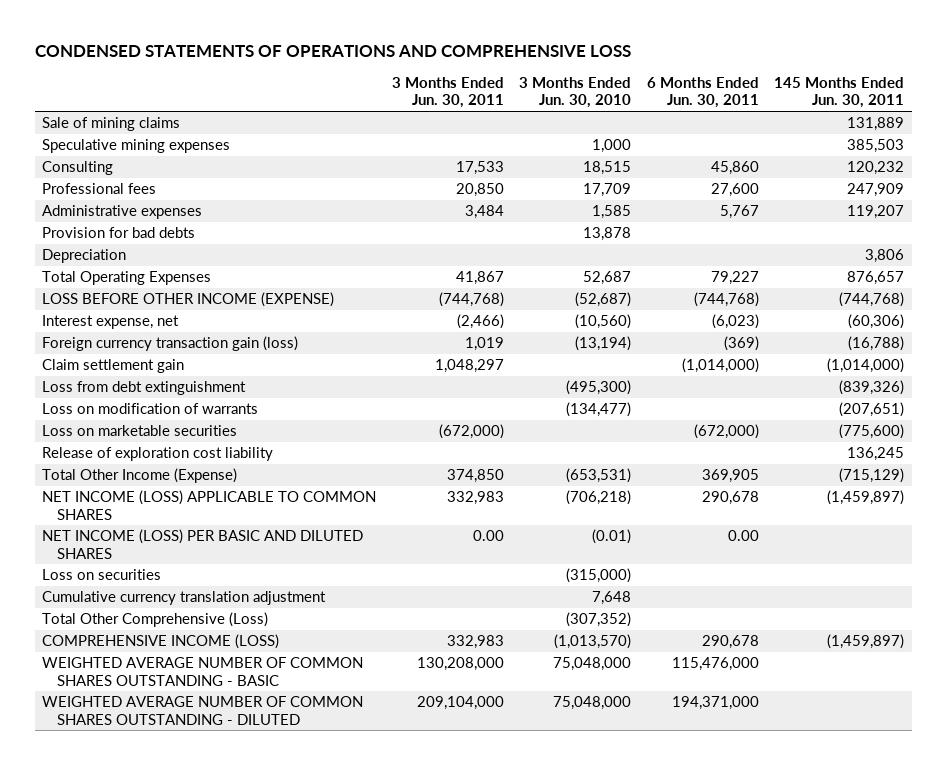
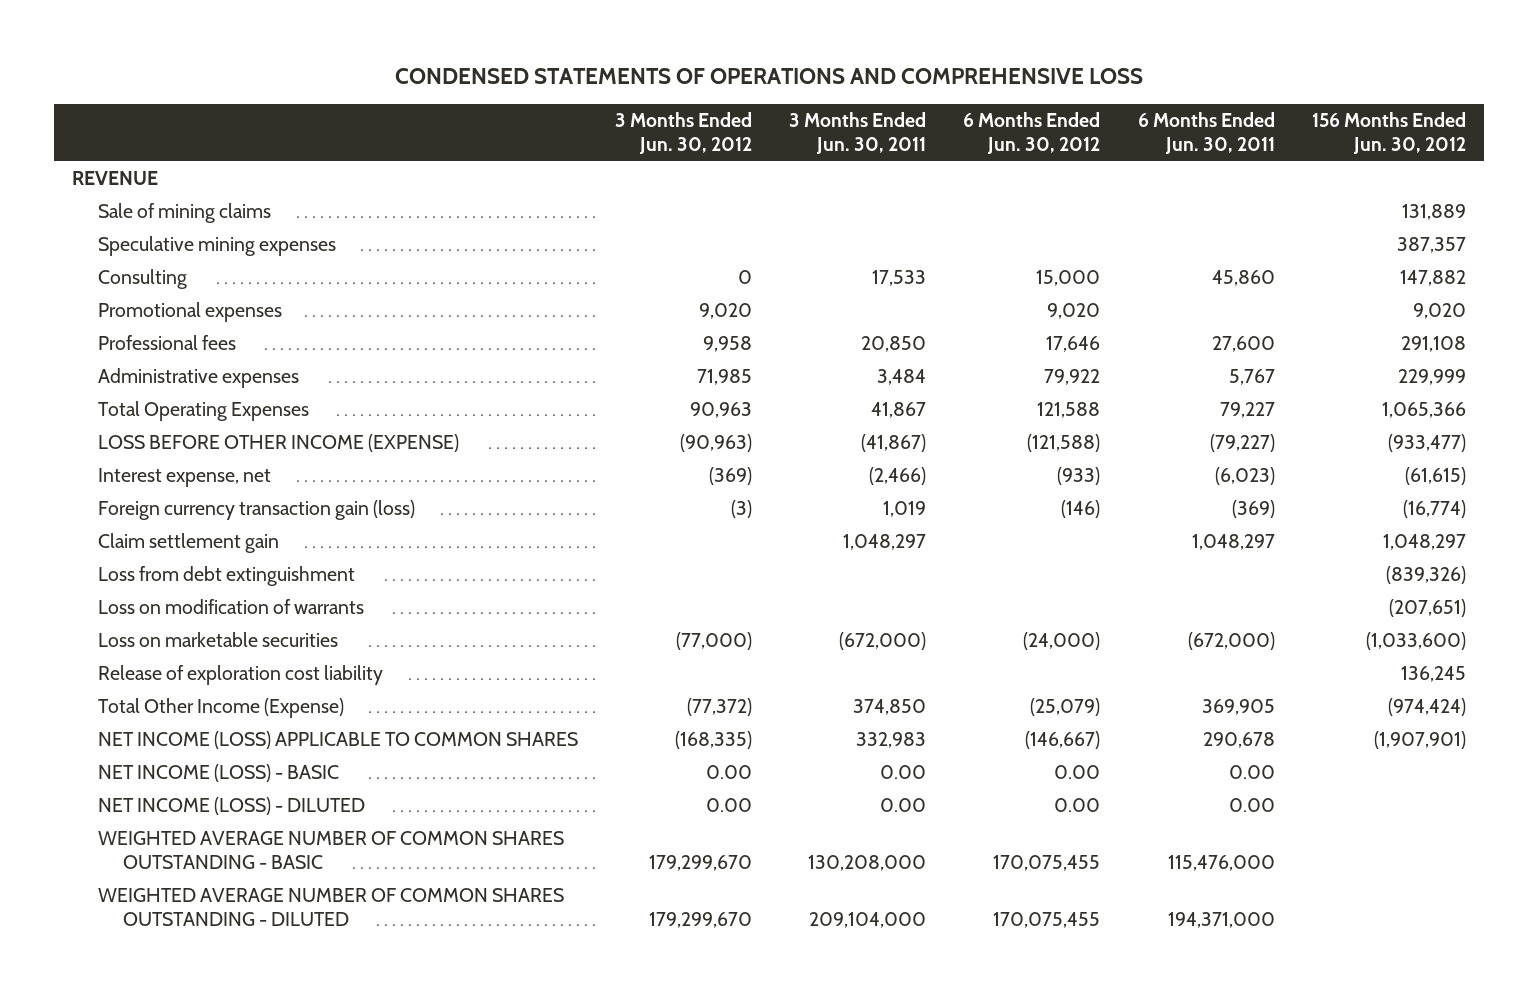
- | 3 Months Ended Jun. 30, 2011 | 3 Months Ended Jun. 30, 2010 | 6 Months Ended Jun. 30, 2011 | 145 Months Ended Jun. 30, 2011
+ | 3 Months Ended Jun. 30, 2012 | 3 Months Ended Jun. 30, 2011 | 6 Months Ended Jun. 30, 2012 | 6 Months Ended Jun. 30, 2011 | 156 Months Ended Jun. 30, 2012
+ REVENUE
+ Promotional expenses | 9,020 | | 9,020 | | 9,020
- Provision for bad debts | | 13,878 | |
- Depreciation | | | | 3,806
- LOSS BEFORE OTHER INCOME (EXPENSE) | (744,768) | (52,687) | (744,768) | (744,768)
+ LOSS BEFORE OTHER INCOME (EXPENSE) | (90,963) | (41,867) | (121,588) | (79,227) | (933,477)
- Claim settlement gain | 1,048,297 | | (1,014,000) | (1,014,000)
+ Claim settlement gain | | 1,048,297 | | 1,048,297 | 1,048,297
- NET INCOME (LOSS) PER BASIC AND DILUTED SHARES | 0.00 | (0.01) | 0.00 |
- Loss on securities | | (315,000) | |
- Cumulative currency translation adjustment | | 7,648 | |
- Total Other Comprehensive (Loss) | | (307,352) | |
- COMPREHENSIVE INCOME (LOSS) | 332,983 | (1,013,570) | 290,678 | (1,459,897)
+ NET INCOME (LOSS) - BASIC | 0.00 | 0.00 | 0.00 | 0.00 |
+ NET INCOME (LOSS) - DILUTED | 0.00 | 0.00 | 0.00 | 0.00 |

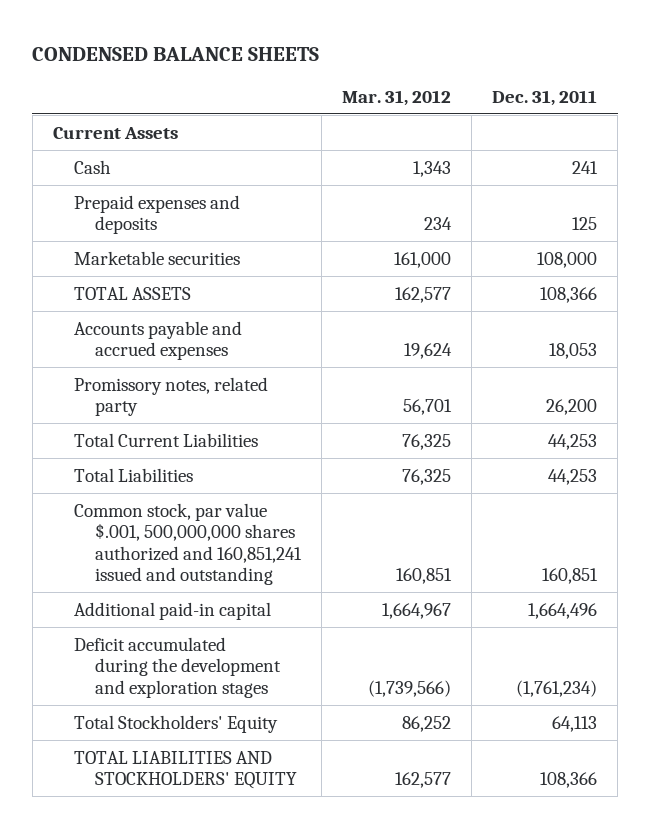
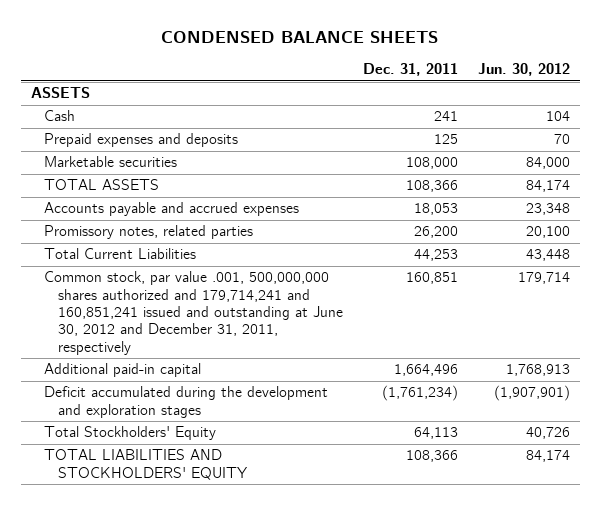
- | Mar. 31, 2012 | Dec. 31, 2011
+ | Dec. 31, 2011 | Jun. 30, 2012
- Current Assets
+ ASSETS
- Promissory notes, related party | 56,701 | 26,200
+ Promissory notes, related parties | 26,200 | 20,100
- Total Liabilities | 76,325 | 44,253
- Common stock, par value $.001, 500,000,000 shares authorized and 160,851,241 issued and outstanding | 160,851 | 160,851
+ Common stock, par value .001, 500,000,000 shares authorized and 179,714,241 and 160,851,241 issued and outstanding at June 30, 2012 and December 31, 2011, respectively | 160,851 | 179,714

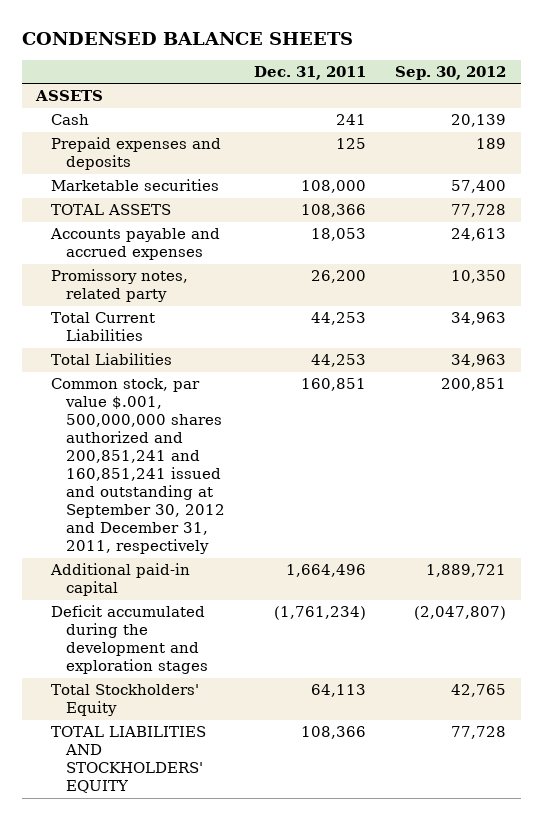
- | Dec. 31, 2011 | Jun. 30, 2012
+ | Dec. 31, 2011 | Sep. 30, 2012
- Promissory notes, related parties | 26,200 | 20,100
+ Promissory notes, related party | 26,200 | 10,350
- Common stock, par value .001, 500,000,000 shares authorized and 179,714,241 and 160,851,241 issued and outstanding at June 30, 2012 and December 31, 2011, respectively | 160,851 | 179,714
+ Total Liabilities | 44,253 | 34,963
+ Common stock, par value $.001, 500,000,000 shares authorized and 200,851,241 and 160,851,241 issued and outstanding at September 30, 2012 and December 31, 2011, respectively | 160,851 | 200,851

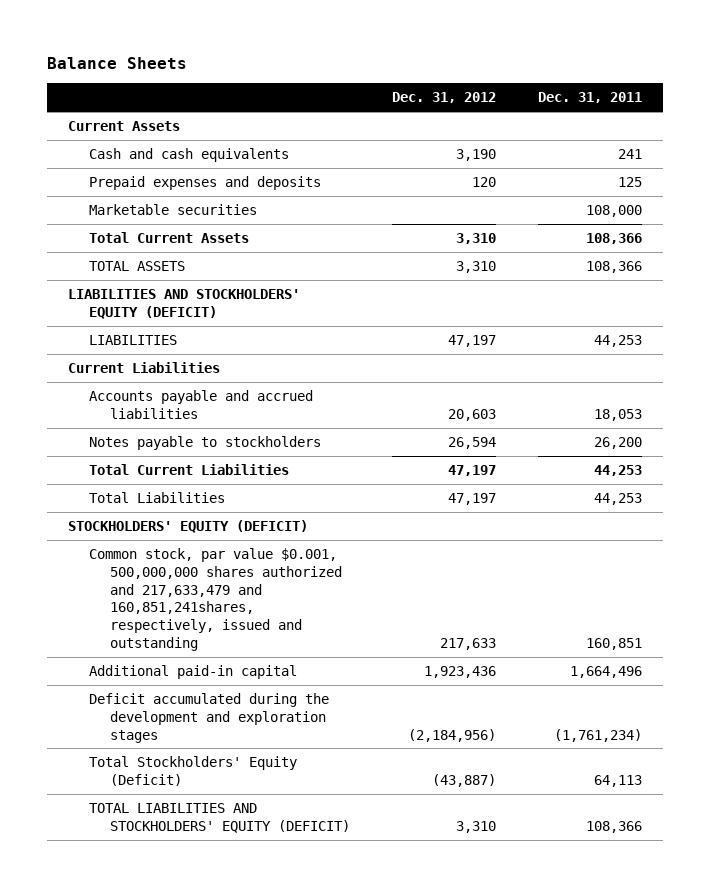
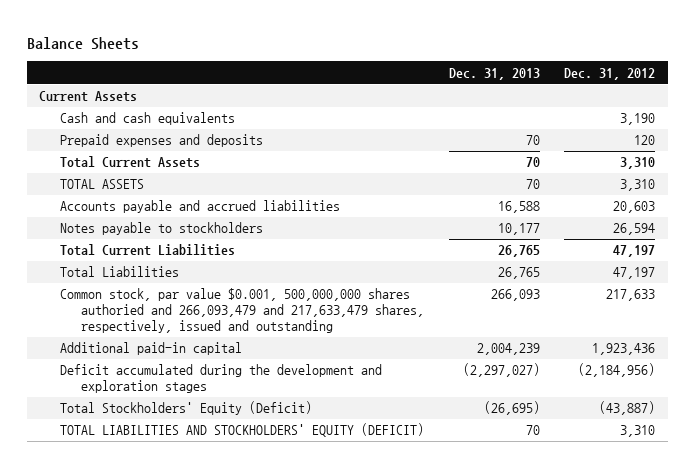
- | Dec. 31, 2012 | Dec. 31, 2011
+ | Dec. 31, 2013 | Dec. 31, 2012
- Marketable securities | | 108,000
- LIABILITIES AND STOCKHOLDERS' EQUITY (DEFICIT)
- LIABILITIES | 47,197 | 44,253
- Current Liabilities
- STOCKHOLDERS' EQUITY (DEFICIT)
- Common stock, par value $0.001, 500,000,000 shares authorized and 217,633,479 and 160,851,241shares, respectively, issued and outstanding | 217,633 | 160,851
+ Common stock, par value $0.001, 500,000,000 shares authoried and 266,093,479 and 217,633,479 shares, respectively, issued and outstanding | 266,093 | 217,633

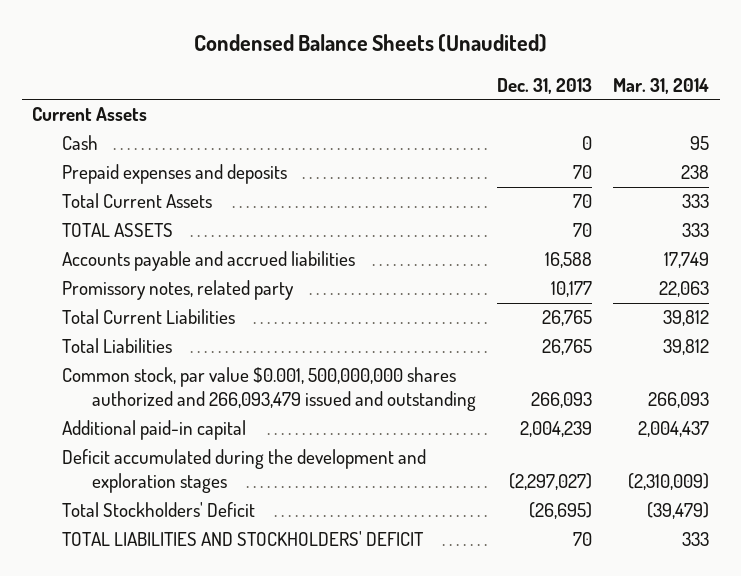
- Balance Sheets
+ Condensed Balance Sheets (Unaudited)
- | Dec. 31, 2013 | Dec. 31, 2012
+ | Dec. 31, 2013 | Mar. 31, 2014
- Cash and cash equivalents | | 3,190
+ Cash | 0 | 95
- Notes payable to stockholders | 10,177 | 26,594
+ Promissory notes, related party | 10,177 | 22,063
- Common stock, par value $0.001, 500,000,000 shares authoried and 266,093,479 and 217,633,479 shares, respectively, issued and outstanding | 266,093 | 217,633
+ Common stock, par value $0.001, 500,000,000 shares authorized and 266,093,479 issued and outstanding | 266,093 | 266,093
- Total Stockholders' Equity (Deficit) | (26,695) | (43,887)
- TOTAL LIABILITIES AND STOCKHOLDERS' EQUITY (DEFICIT) | 70 | 3,310
+ Total Stockholders' Deficit | (26,695) | (39,479)
+ TOTAL LIABILITIES AND STOCKHOLDERS' DEFICIT | 70 | 333

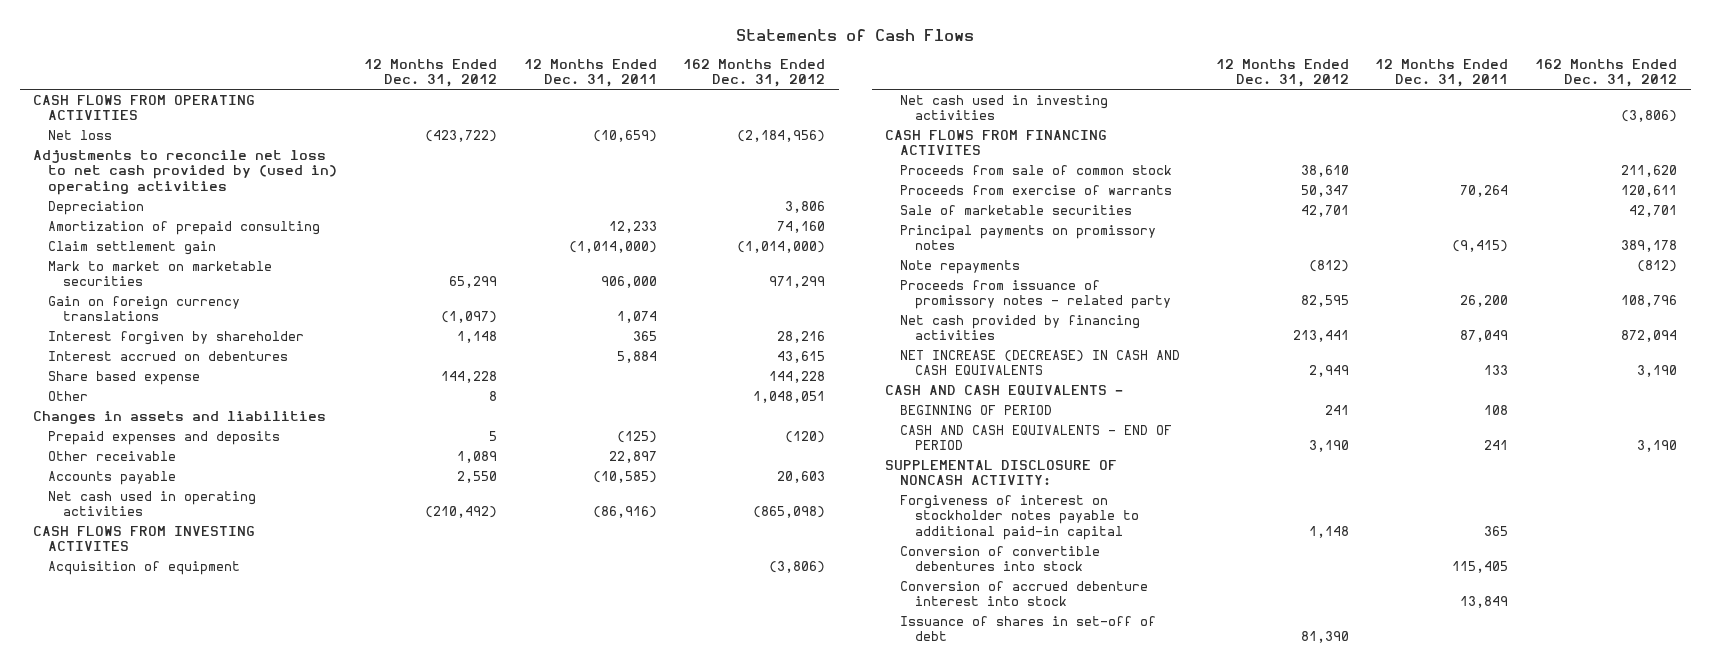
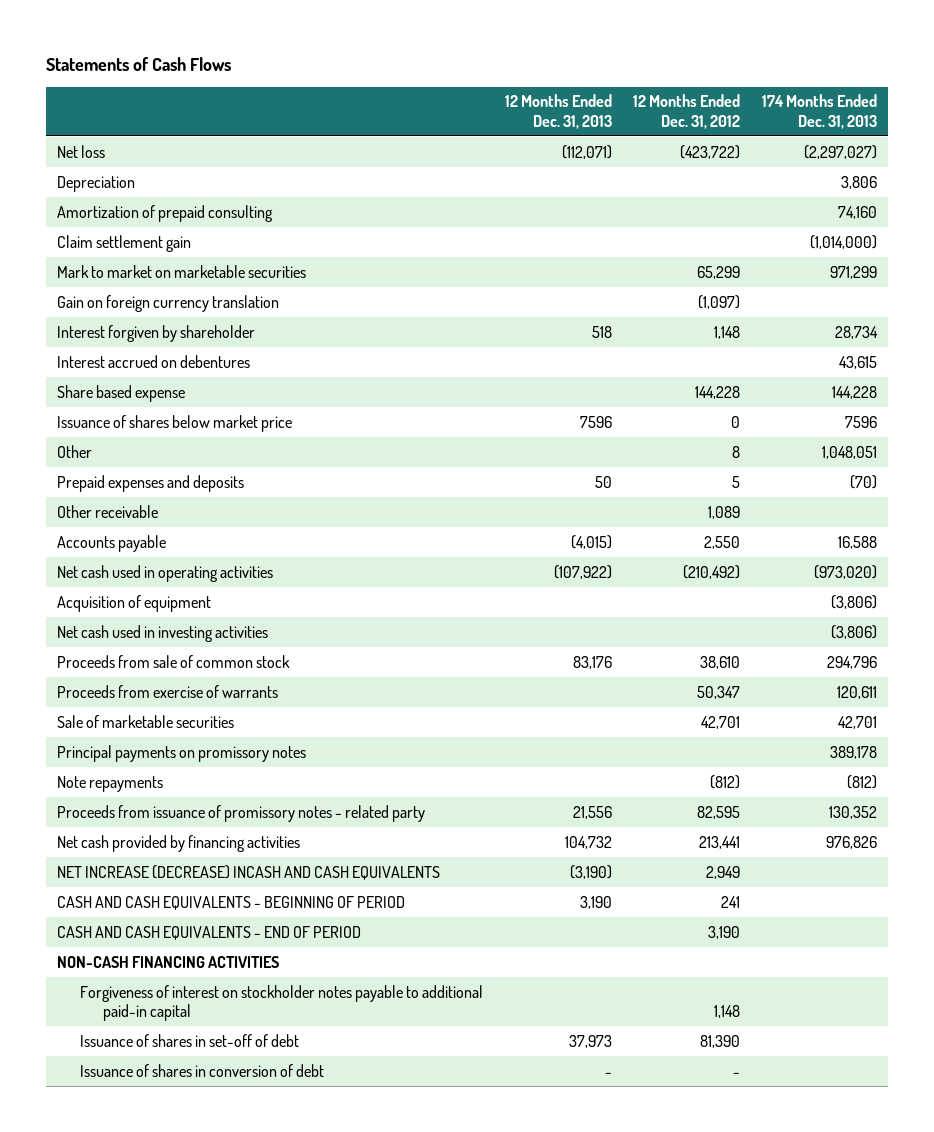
- | 12 Months Ended Dec. 31, 2012 | 12 Months Ended Dec. 31, 2011 | 162 Months Ended Dec. 31, 2012
+ | 12 Months Ended Dec. 31, 2013 | 12 Months Ended Dec. 31, 2012 | 174 Months Ended Dec. 31, 2013
- CASH FLOWS FROM OPERATING ACTIVITIES
- Adjustments to reconcile net loss to net cash provided by (used in) operating activities
- Gain on foreign currency translations | (1,097) | 1,074 |
+ Gain on foreign currency translation | | (1,097) |
+ Issuance of shares below market price | 7596 | 0 | 7596
- Changes in assets and liabilities
- CASH FLOWS FROM INVESTING ACTIVITES
- CASH FLOWS FROM FINANCING ACTIVITES
- NET INCREASE (DECREASE) IN CASH AND CASH EQUIVALENTS | 2,949 | 133 | 3,190
- CASH AND CASH EQUIVALENTS -
- BEGINNING OF PERIOD | 241 | 108 |
+ NET INCREASE (DECREASE) INCASH AND CASH EQUIVALENTS | (3,190) | 2,949 |
+ CASH AND CASH EQUIVALENTS - BEGINNING OF PERIOD | 3,190 | 241 |
- SUPPLEMENTAL DISCLOSURE OF NONCASH ACTIVITY:
+ NON-CASH FINANCING ACTIVITIES
- Conversion of convertible debentures into stock | | 115,405 |
- Conversion of accrued debenture interest into stock | | 13,849 |
+ Issuance of shares in conversion of debt | - | - |

